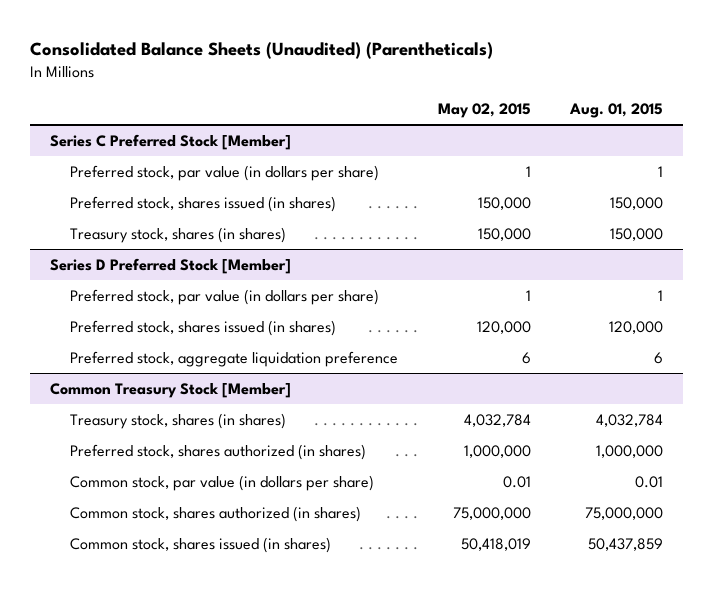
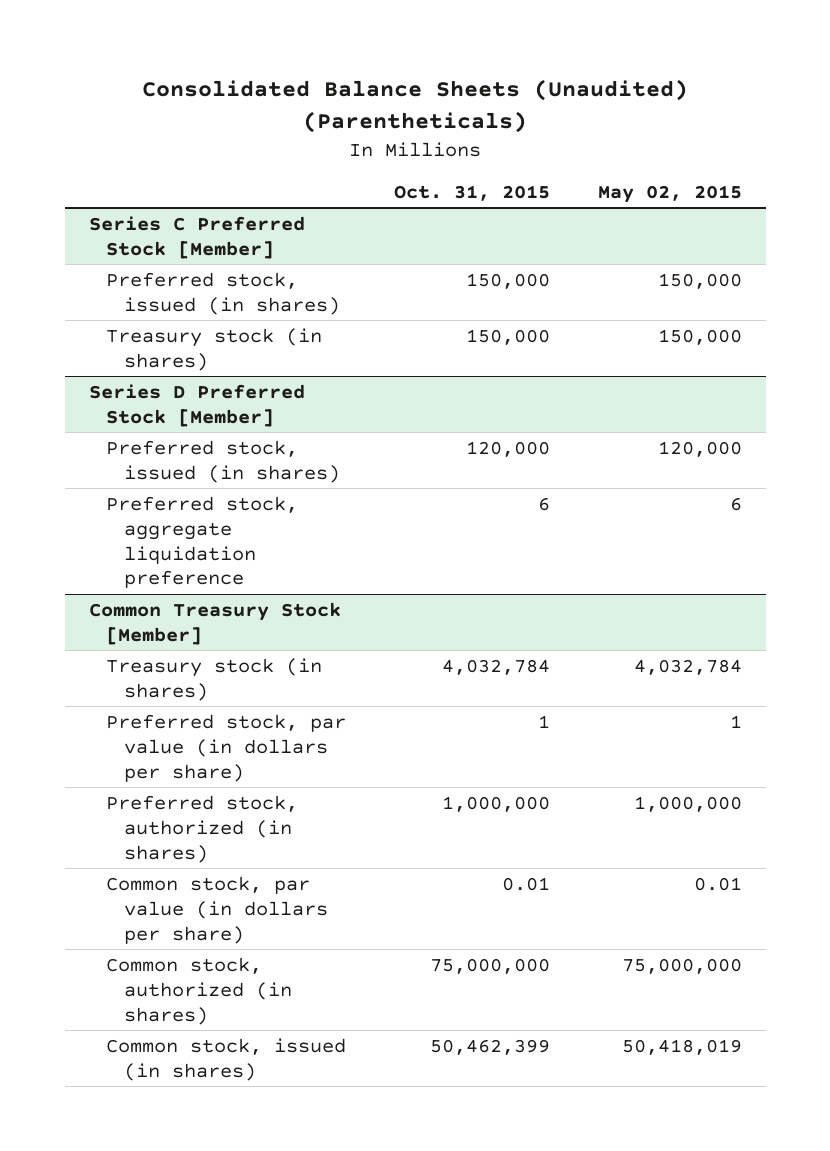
- | May 02, 2015 | Aug. 01, 2015
+ | Oct. 31, 2015 | May 02, 2015
@ Series C Preferred Stock [Member]
- Preferred stock, par value (in dollars per share) | 1 | 1
- Preferred stock, shares issued (in shares) | 150,000 | 150,000
- Treasury stock, shares (in shares) | 150,000 | 150,000
+ Preferred stock, issued (in shares) | 150,000 | 150,000
+ Treasury stock (in shares) | 150,000 | 150,000
@ Series D Preferred Stock [Member]
- Preferred stock, par value (in dollars per share) | 1 | 1
- Preferred stock, shares issued (in shares) | 120,000 | 120,000
+ Preferred stock, issued (in shares) | 120,000 | 120,000
@ Common Treasury Stock [Member]
- Treasury stock, shares (in shares) | 4,032,784 | 4,032,784
- Preferred stock, shares authorized (in shares) | 1,000,000 | 1,000,000
+ Treasury stock (in shares) | 4,032,784 | 4,032,784
+ Preferred stock, par value (in dollars per share) | 1 | 1
+ Preferred stock, authorized (in shares) | 1,000,000 | 1,000,000
- Common stock, shares authorized (in shares) | 75,000,000 | 75,000,000
- Common stock, shares issued (in shares) | 50,418,019 | 50,437,859
+ Common stock, authorized (in shares) | 75,000,000 | 75,000,000
+ Common stock, issued (in shares) | 50,462,399 | 50,418,019

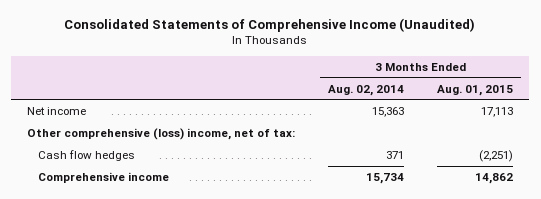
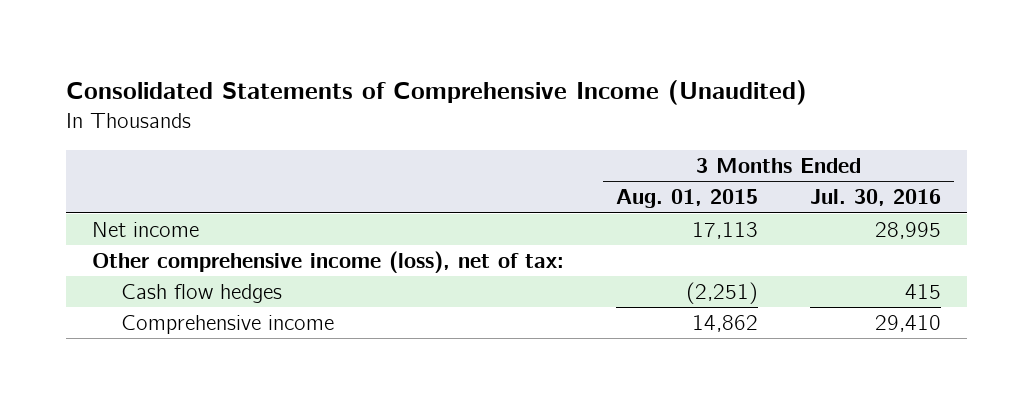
- | 3 Months Ended Aug. 02, 2014 | 3 Months Ended Aug. 01, 2015
+ | 3 Months Ended Aug. 01, 2015 | 3 Months Ended Jul. 30, 2016
- Other comprehensive (loss) income, net of tax:
+ Other comprehensive income (loss), net of tax:

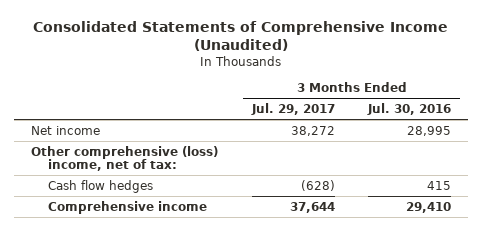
- | 3 Months Ended Aug. 01, 2015 | 3 Months Ended Jul. 30, 2016
+ | 3 Months Ended Jul. 29, 2017 | 3 Months Ended Jul. 30, 2016
- Other comprehensive income (loss), net of tax:
+ Other comprehensive (loss) income, net of tax:

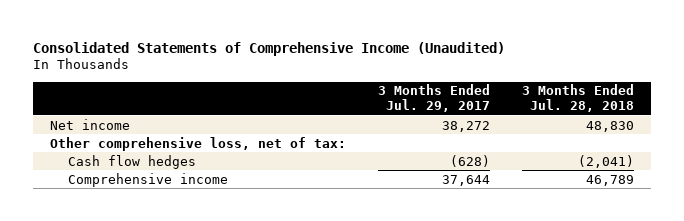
- | 3 Months Ended Jul. 29, 2017 | 3 Months Ended Jul. 30, 2016
+ | 3 Months Ended Jul. 29, 2017 | 3 Months Ended Jul. 28, 2018
- Other comprehensive (loss) income, net of tax:
+ Other comprehensive loss, net of tax:

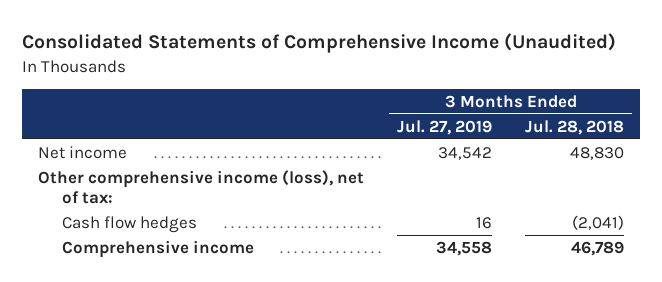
- | 3 Months Ended Jul. 29, 2017 | 3 Months Ended Jul. 28, 2018
+ | 3 Months Ended Jul. 27, 2019 | 3 Months Ended Jul. 28, 2018
- Other comprehensive loss, net of tax:
+ Other comprehensive income (loss), net of tax:

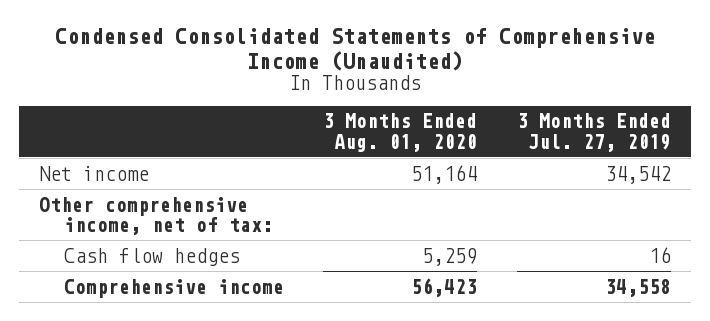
- Consolidated Statements of Comprehensive Income (Unaudited)
+ Condensed Consolidated Statements of Comprehensive Income (Unaudited)
- | 3 Months Ended Jul. 27, 2019 | 3 Months Ended Jul. 28, 2018
+ | 3 Months Ended Aug. 01, 2020 | 3 Months Ended Jul. 27, 2019
- Other comprehensive income (loss), net of tax:
+ Other comprehensive income, net of tax:

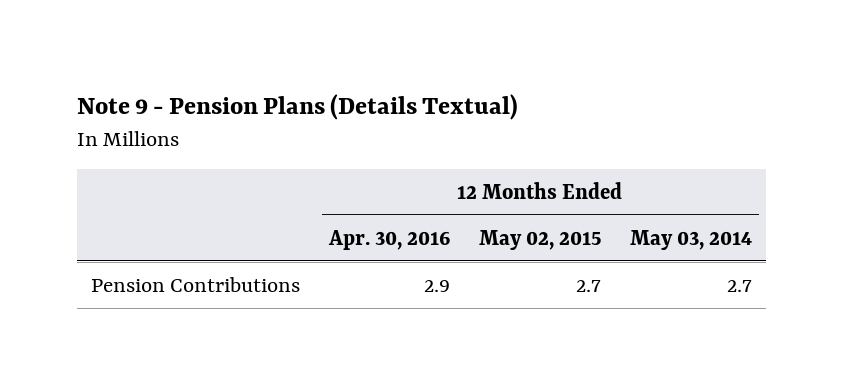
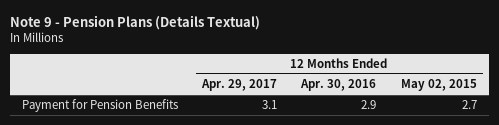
- | 12 Months Ended Apr. 30, 2016 | 12 Months Ended May 02, 2015 | 12 Months Ended May 03, 2014
+ | 12 Months Ended Apr. 29, 2017 | 12 Months Ended Apr. 30, 2016 | 12 Months Ended May 02, 2015
- Pension Contributions | 2.9 | 2.7 | 2.7
+ Payment for Pension Benefits | 3.1 | 2.9 | 2.7

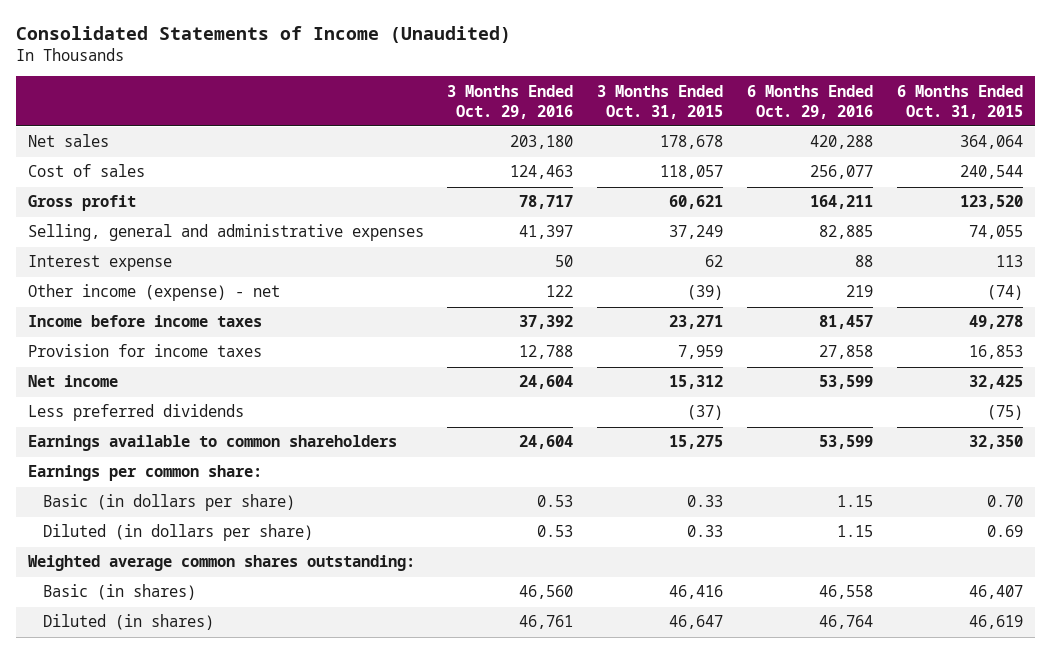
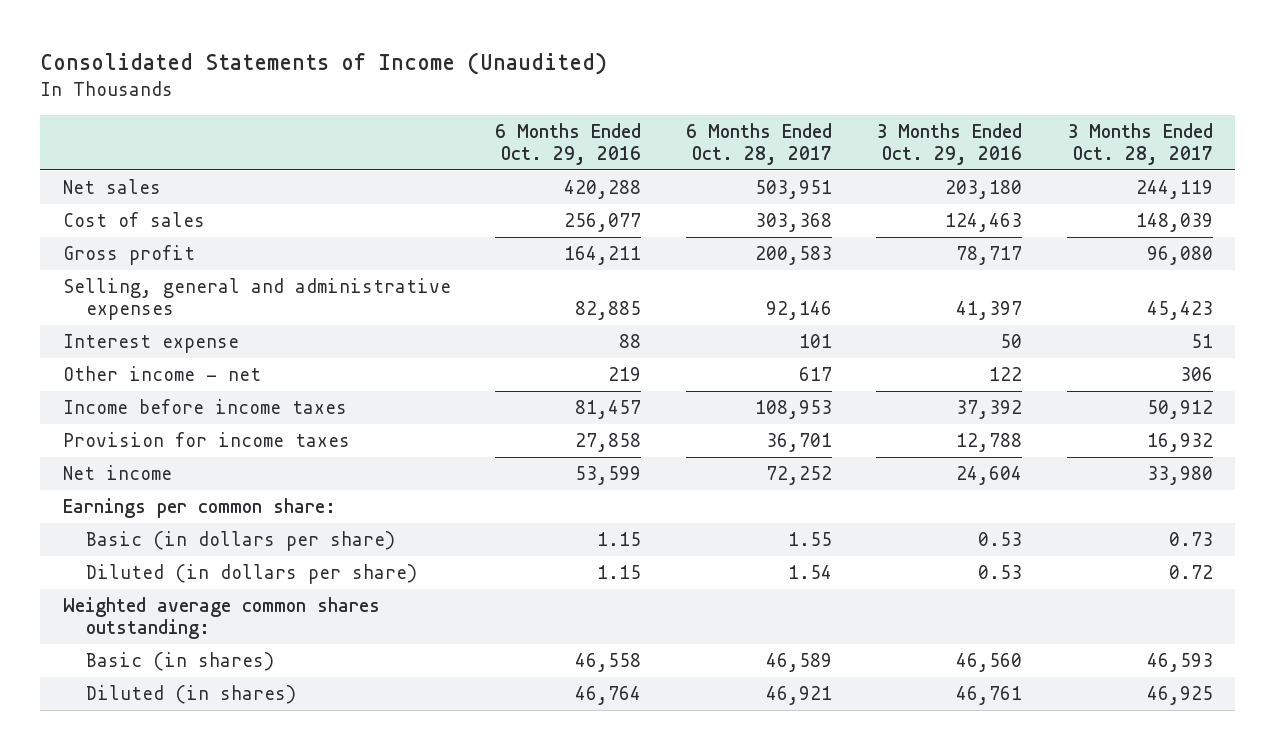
- | 3 Months Ended Oct. 29, 2016 | 3 Months Ended Oct. 31, 2015 | 6 Months Ended Oct. 29, 2016 | 6 Months Ended Oct. 31, 2015
+ | 6 Months Ended Oct. 29, 2016 | 6 Months Ended Oct. 28, 2017 | 3 Months Ended Oct. 29, 2016 | 3 Months Ended Oct. 28, 2017
- Other income (expense) - net | 122 | (39) | 219 | (74)
+ Other income - net | 219 | 617 | 122 | 306
- Less preferred dividends | | (37) | | (75)
- Earnings available to common shareholders | 24,604 | 15,275 | 53,599 | 32,350

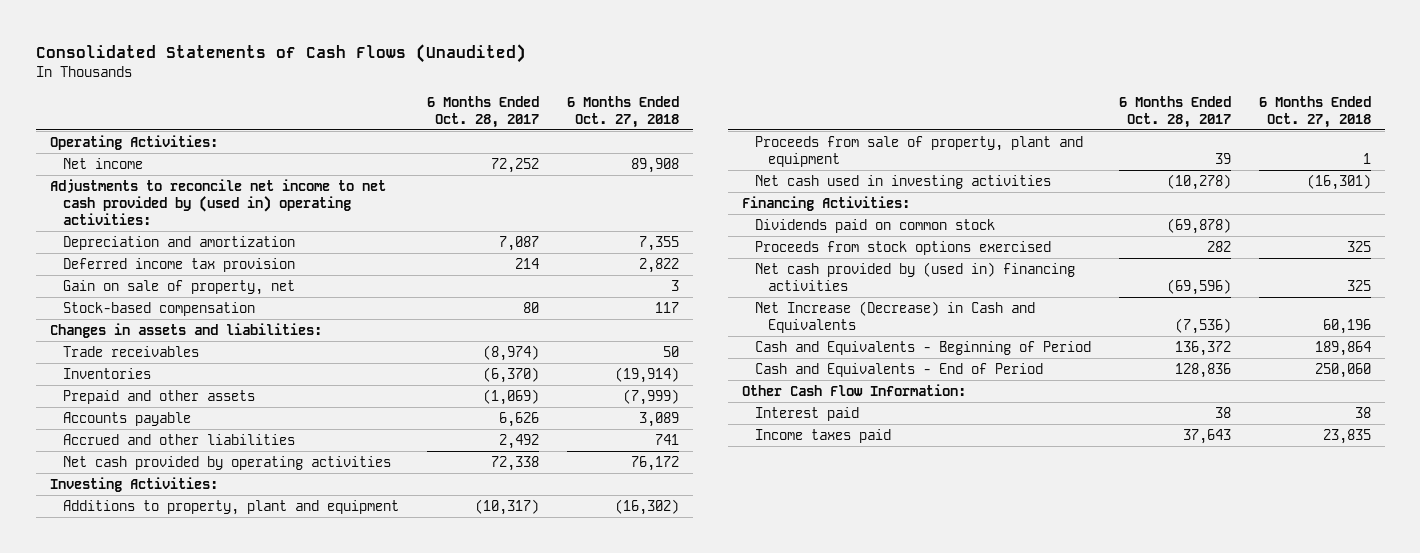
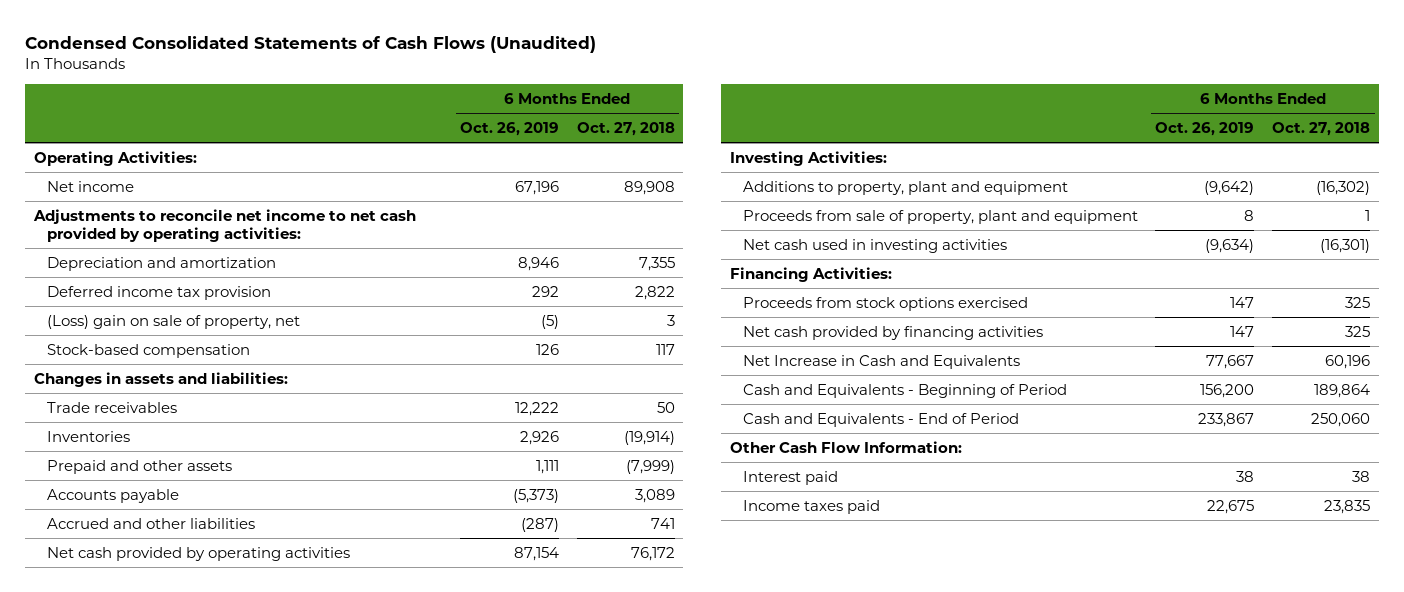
- Consolidated Statements of Cash Flows (Unaudited)
+ Condensed Consolidated Statements of Cash Flows (Unaudited)
- | 6 Months Ended Oct. 28, 2017 | 6 Months Ended Oct. 27, 2018
+ | 6 Months Ended Oct. 26, 2019 | 6 Months Ended Oct. 27, 2018
- Adjustments to reconcile net income to net cash provided by (used in) operating activities:
+ Adjustments to reconcile net income to net cash provided by operating activities:
- Gain on sale of property, net | | 3
+ (Loss) gain on sale of property, net | (5) | 3
- Dividends paid on common stock | (69,878) |
- Net cash provided by (used in) financing activities | (69,596) | 325
- Net Increase (Decrease) in Cash and Equivalents | (7,536) | 60,196
+ Net cash provided by financing activities | 147 | 325
+ Net Increase in Cash and Equivalents | 77,667 | 60,196

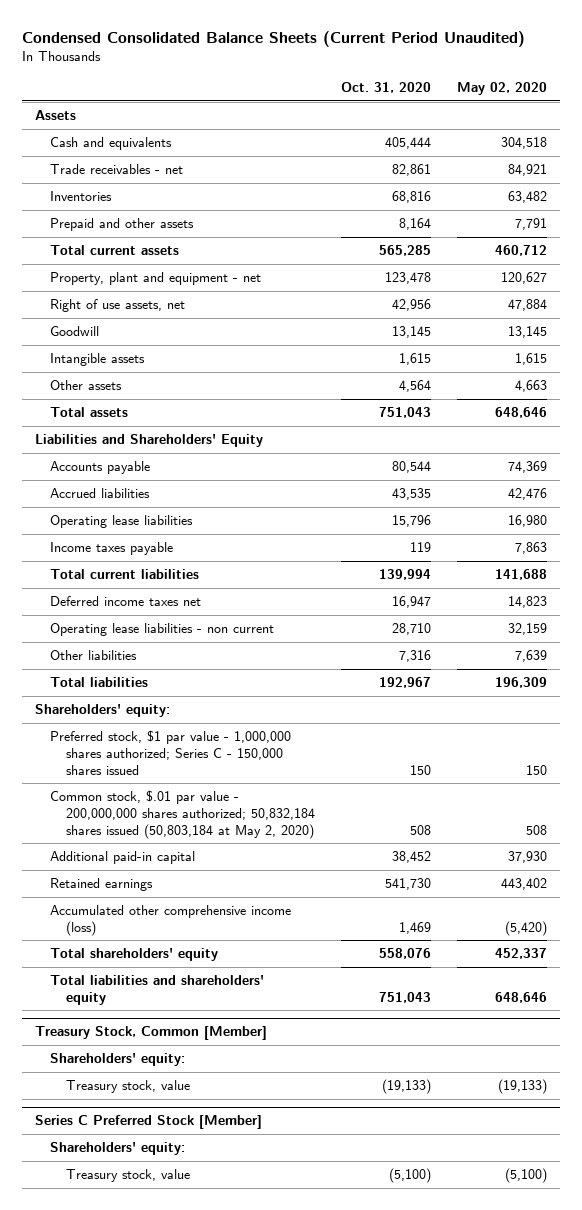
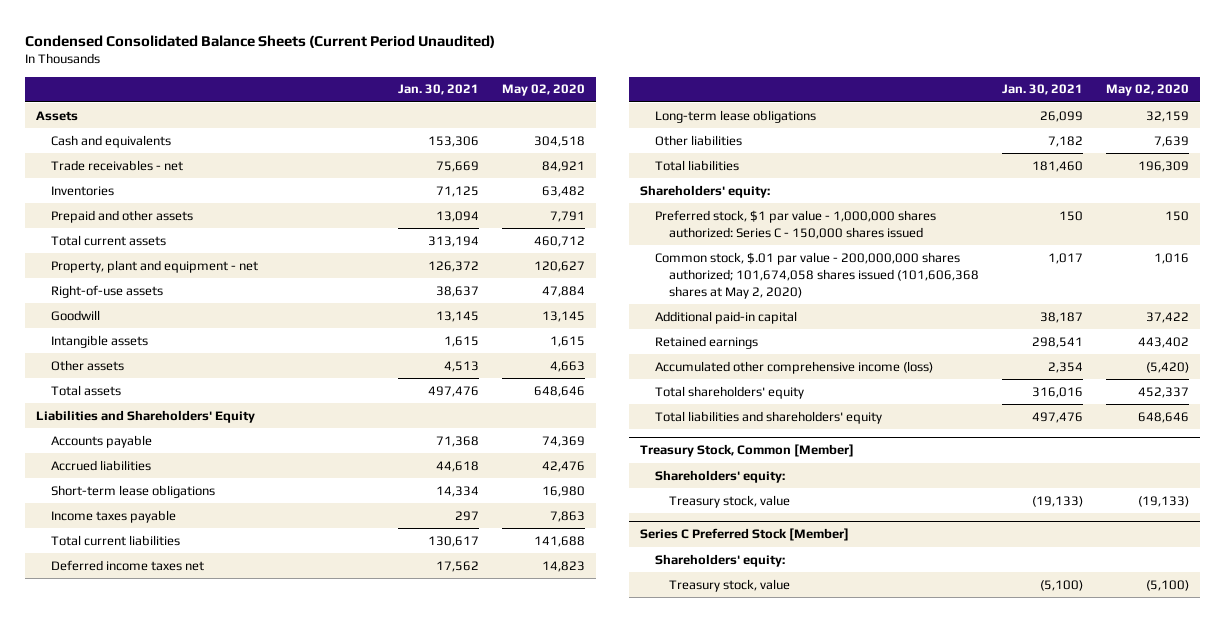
- | Oct. 31, 2020 | May 02, 2020
+ | Jan. 30, 2021 | May 02, 2020
- Right of use assets, net | 42,956 | 47,884
+ Right-of-use assets | 38,637 | 47,884
- Operating lease liabilities | 15,796 | 16,980
+ Short-term lease obligations | 14,334 | 16,980
- Operating lease liabilities - non current | 28,710 | 32,159
+ Long-term lease obligations | 26,099 | 32,159
- Preferred stock, $1 par value - 1,000,000 shares authorized; Series C - 150,000 shares issued | 150 | 150
- Common stock, $.01 par value - 200,000,000 shares authorized; 50,832,184 shares issued (50,803,184 at May 2, 2020) | 508 | 508
- Additional paid-in capital | 38,452 | 37,930
+ Preferred stock, $1 par value - 1,000,000 shares authorized: Series C - 150,000 shares issued | 150 | 150
+ Common stock, $.01 par value - 200,000,000 shares authorized; 101,674,058 shares issued (101,606,368 shares at May 2, 2020) | 1,017 | 1,016
+ Additional paid-in capital | 38,187 | 37,422

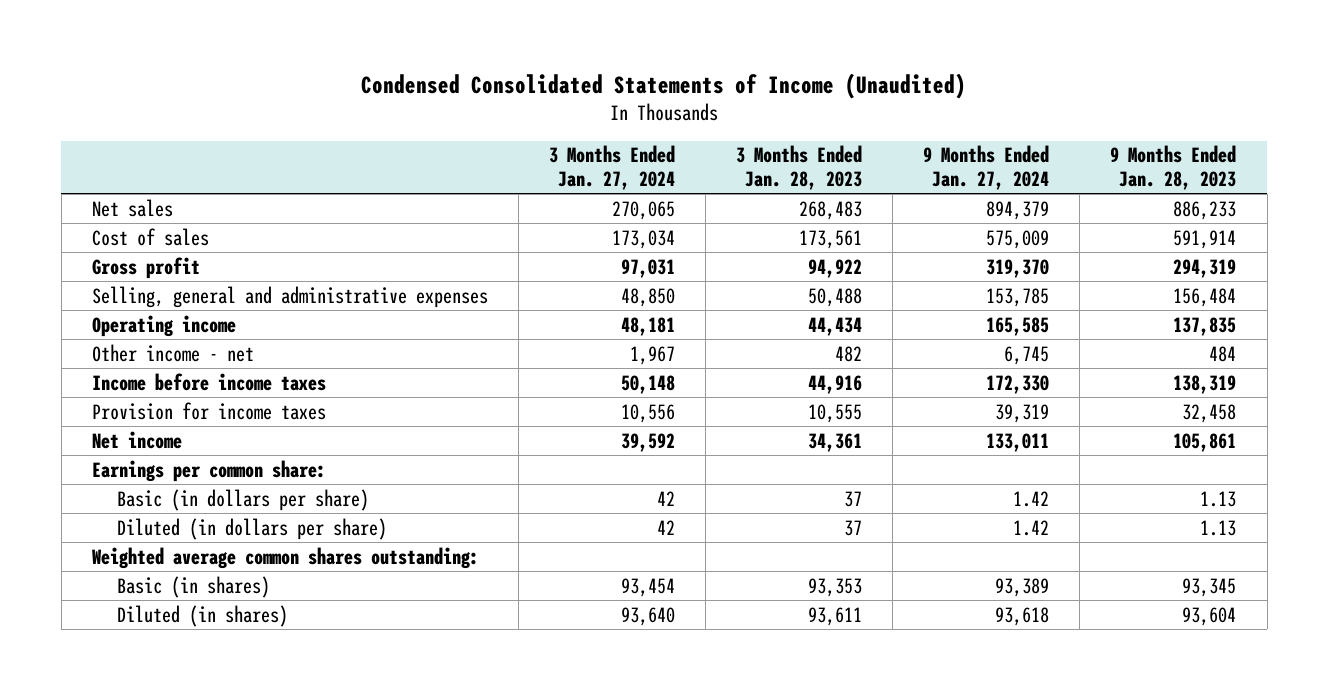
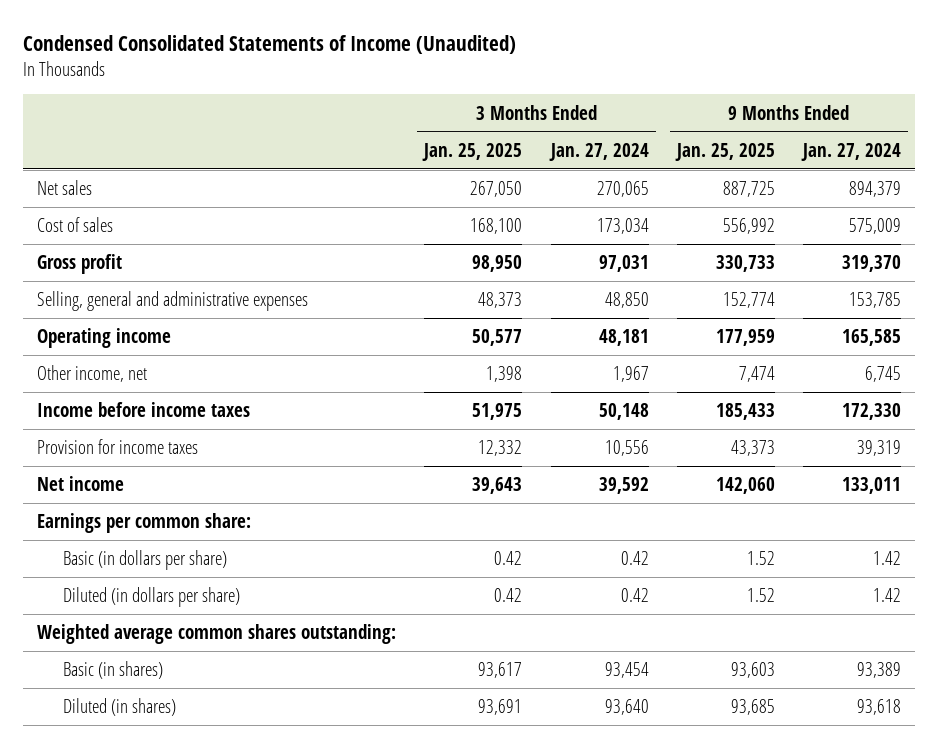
- | 3 Months Ended Jan. 27, 2024 | 3 Months Ended Jan. 28, 2023 | 9 Months Ended Jan. 27, 2024 | 9 Months Ended Jan. 28, 2023
+ | 3 Months Ended Jan. 25, 2025 | 3 Months Ended Jan. 27, 2024 | 9 Months Ended Jan. 25, 2025 | 9 Months Ended Jan. 27, 2024
- Other income - net | 1,967 | 482 | 6,745 | 484
+ Other income, net | 1,398 | 1,967 | 7,474 | 6,745
- Basic (in dollars per share) | 42 | 37 | 1.42 | 1.13
- Diluted (in dollars per share) | 42 | 37 | 1.42 | 1.13
+ Basic (in dollars per share) | 0.42 | 0.42 | 1.52 | 1.42
+ Diluted (in dollars per share) | 0.42 | 0.42 | 1.52 | 1.42

